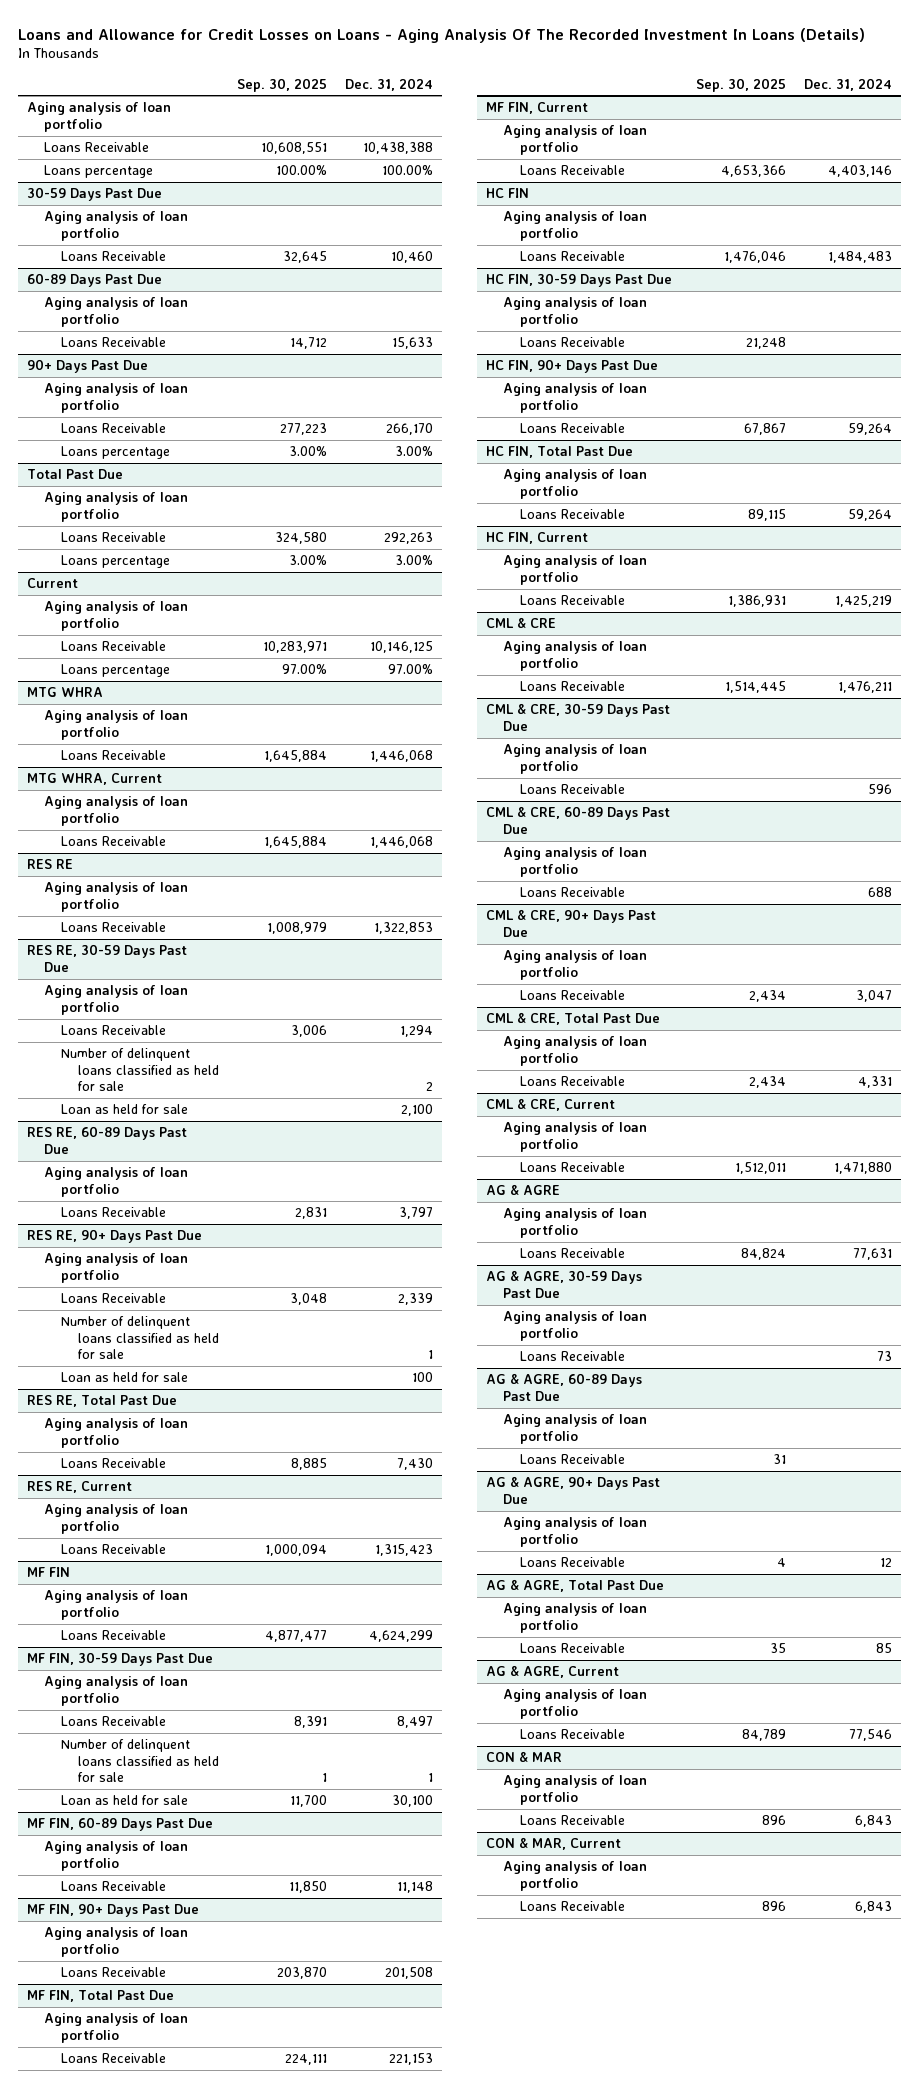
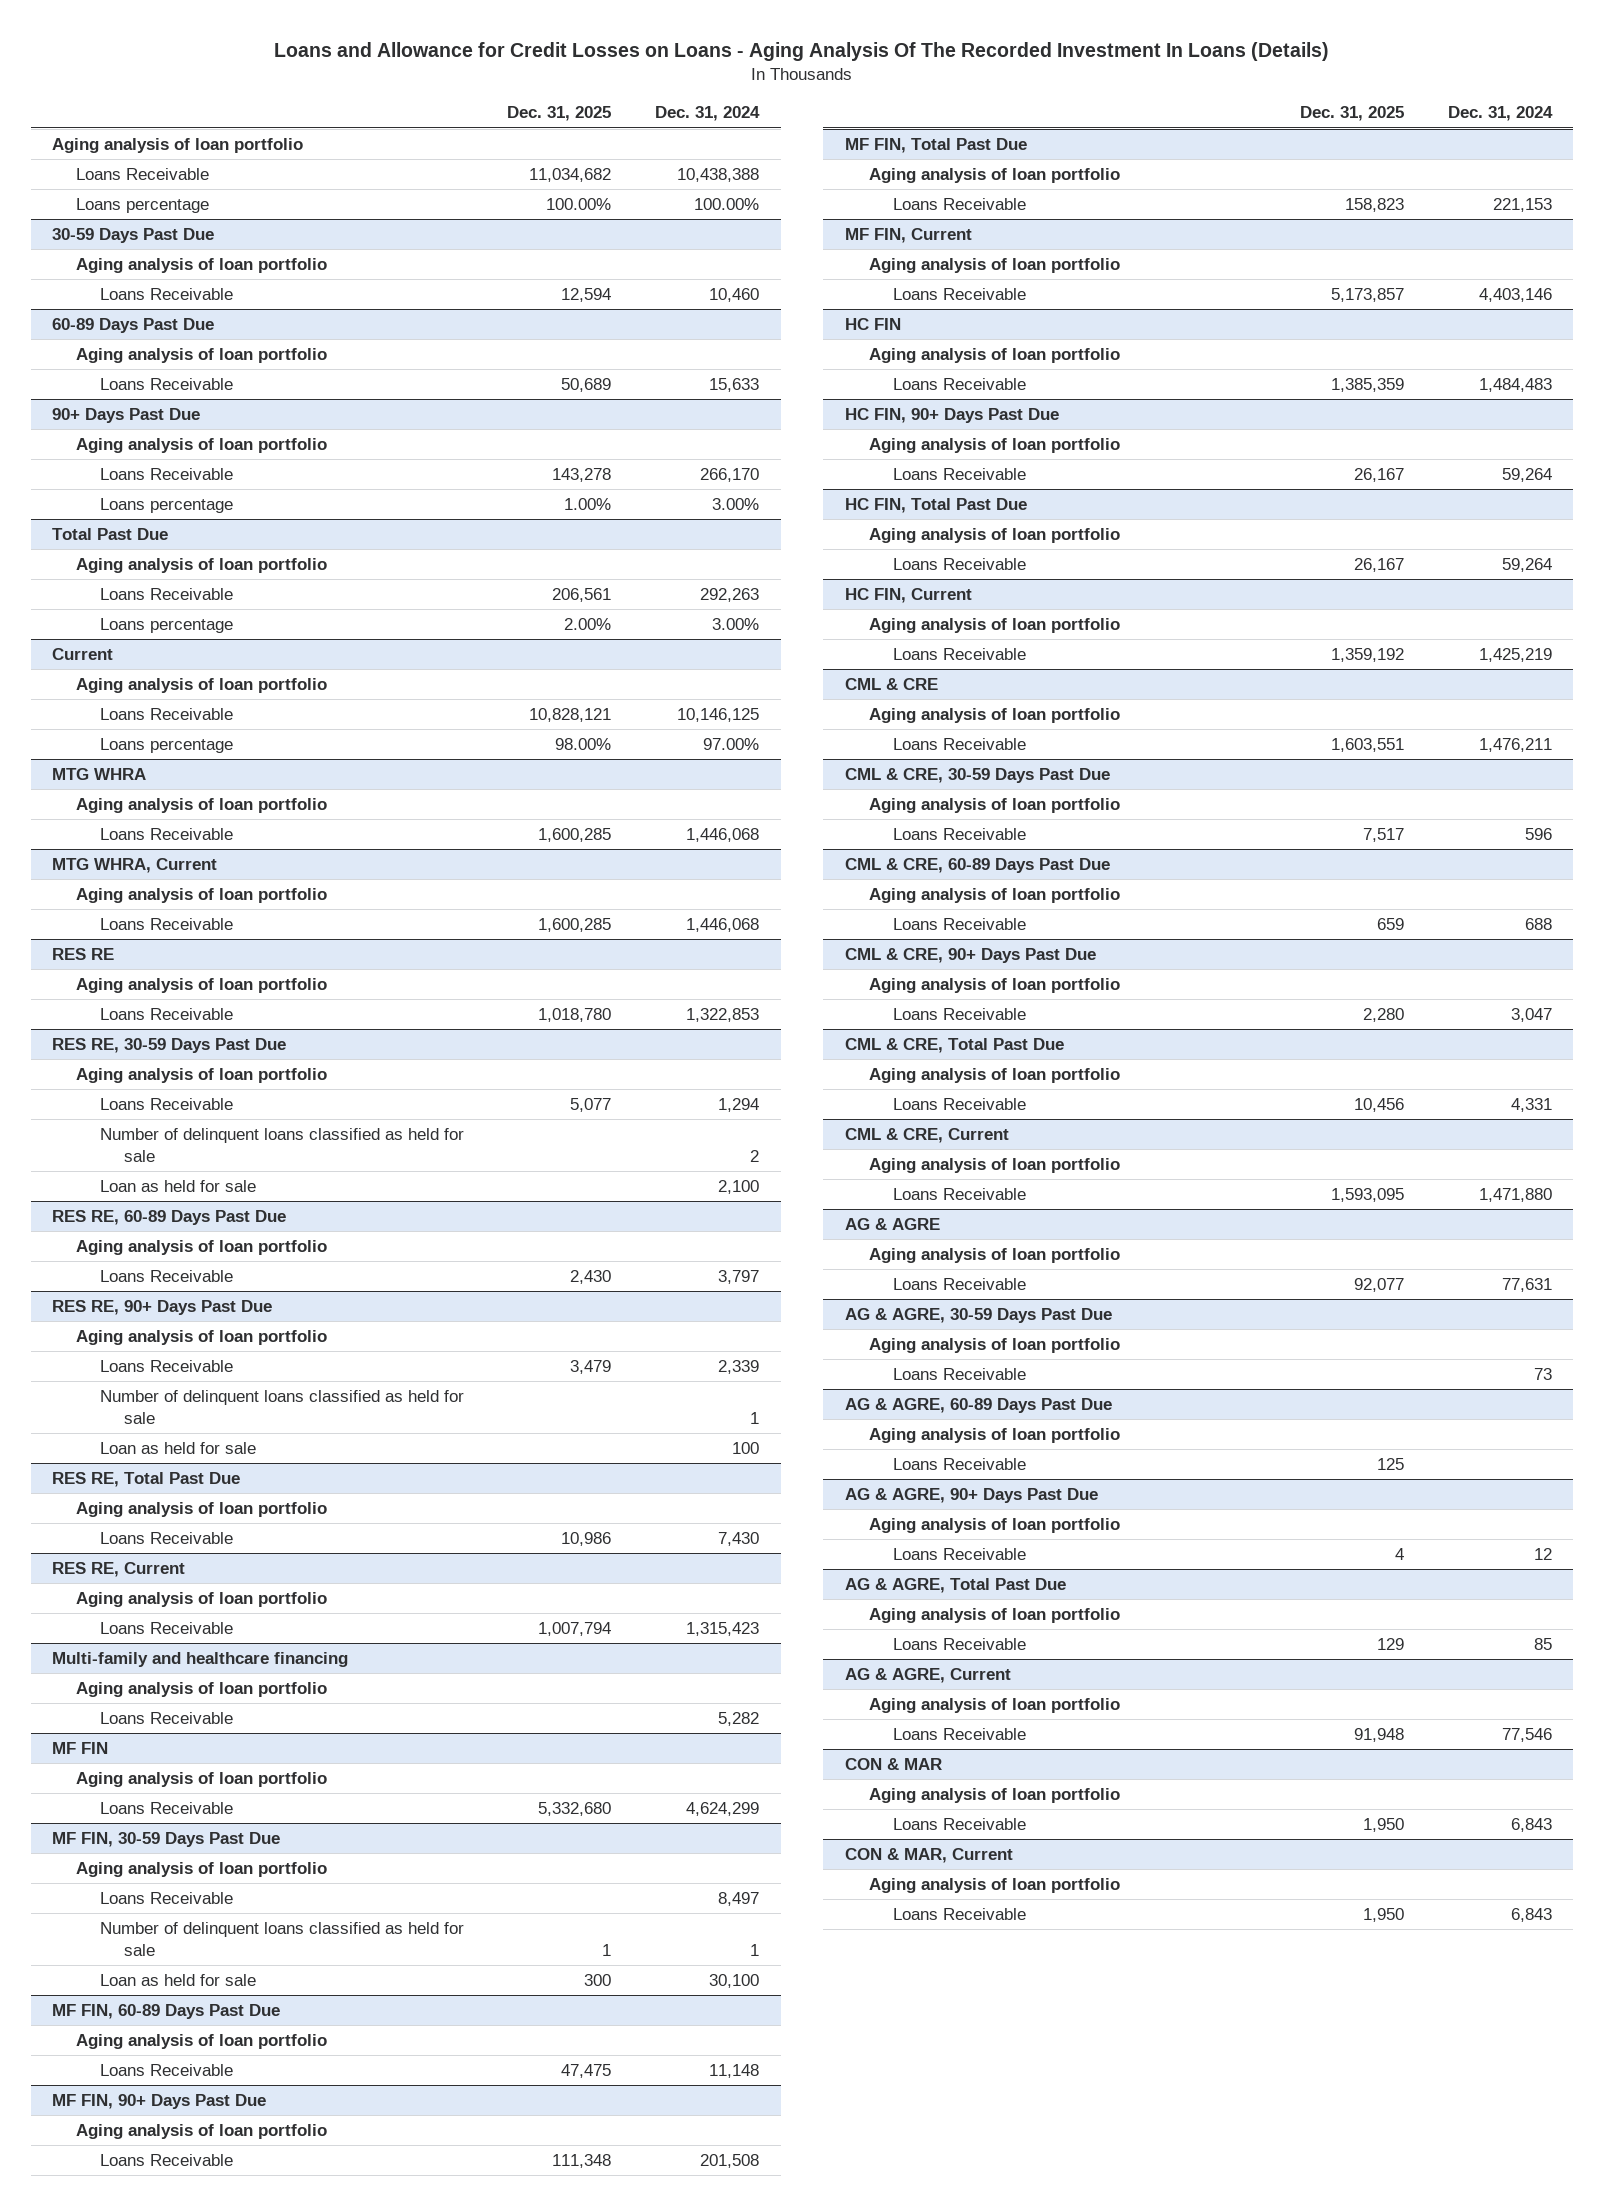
- | Sep. 30, 2025 | Dec. 31, 2024
+ | Dec. 31, 2025 | Dec. 31, 2024
+ Multi-family and healthcare financing
+ Aging analysis of loan portfolio
+ Loans Receivable | | 5,282
- HC FIN, 30-59 Days Past Due
- Aging analysis of loan portfolio
- Loans Receivable | 21,248 |

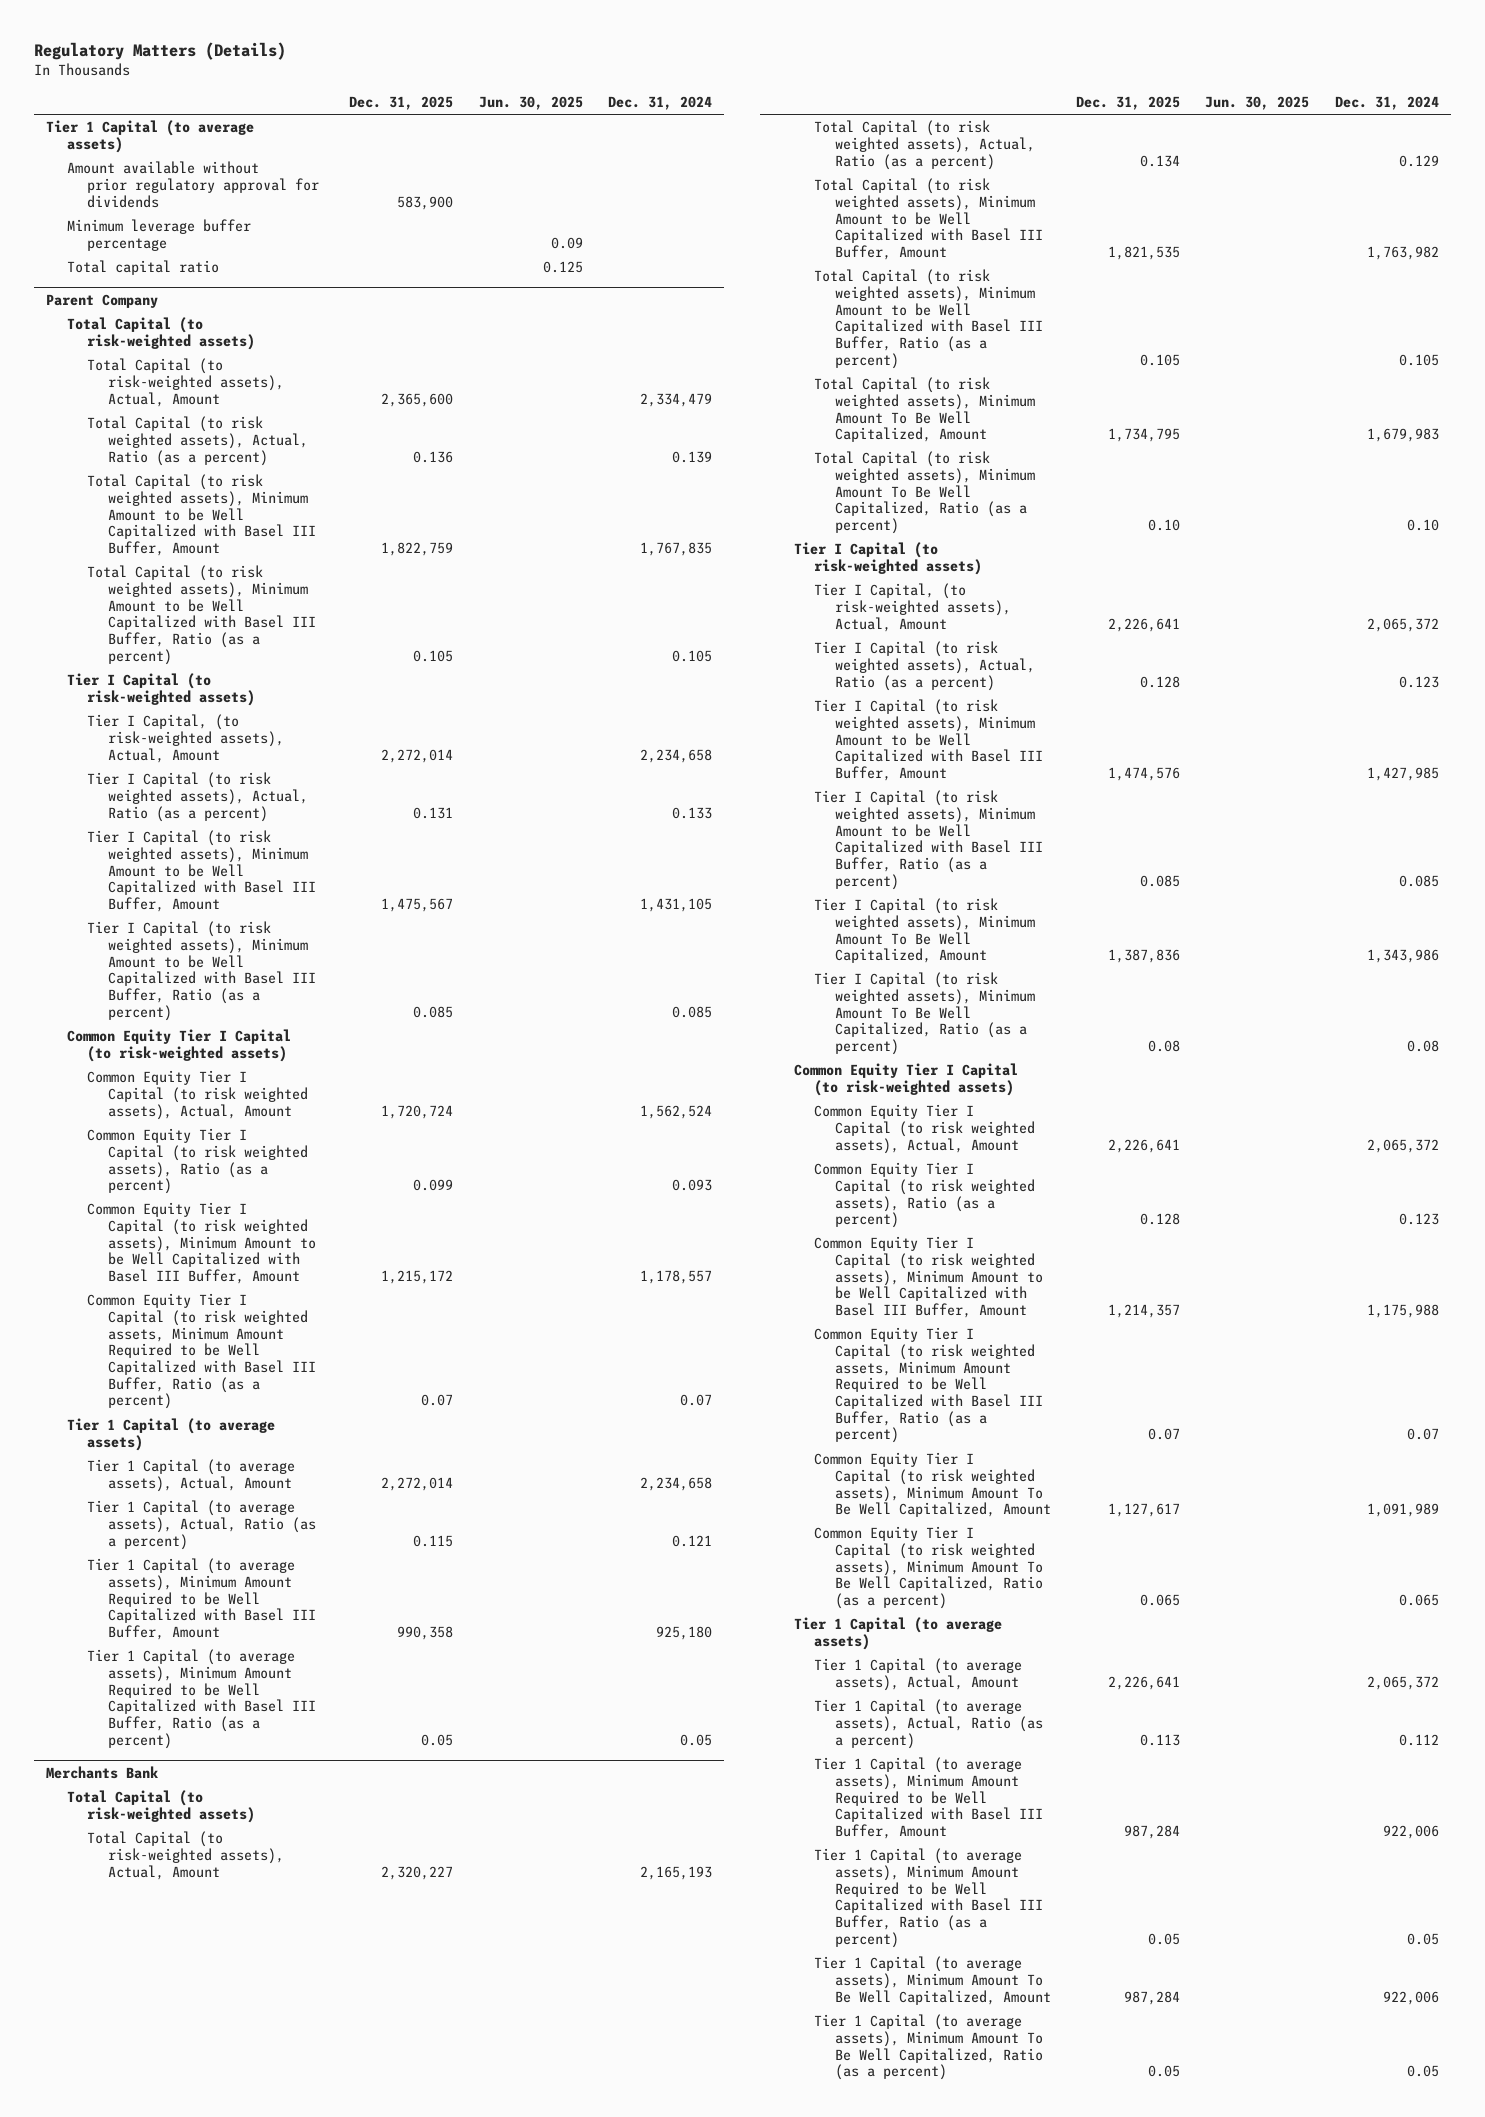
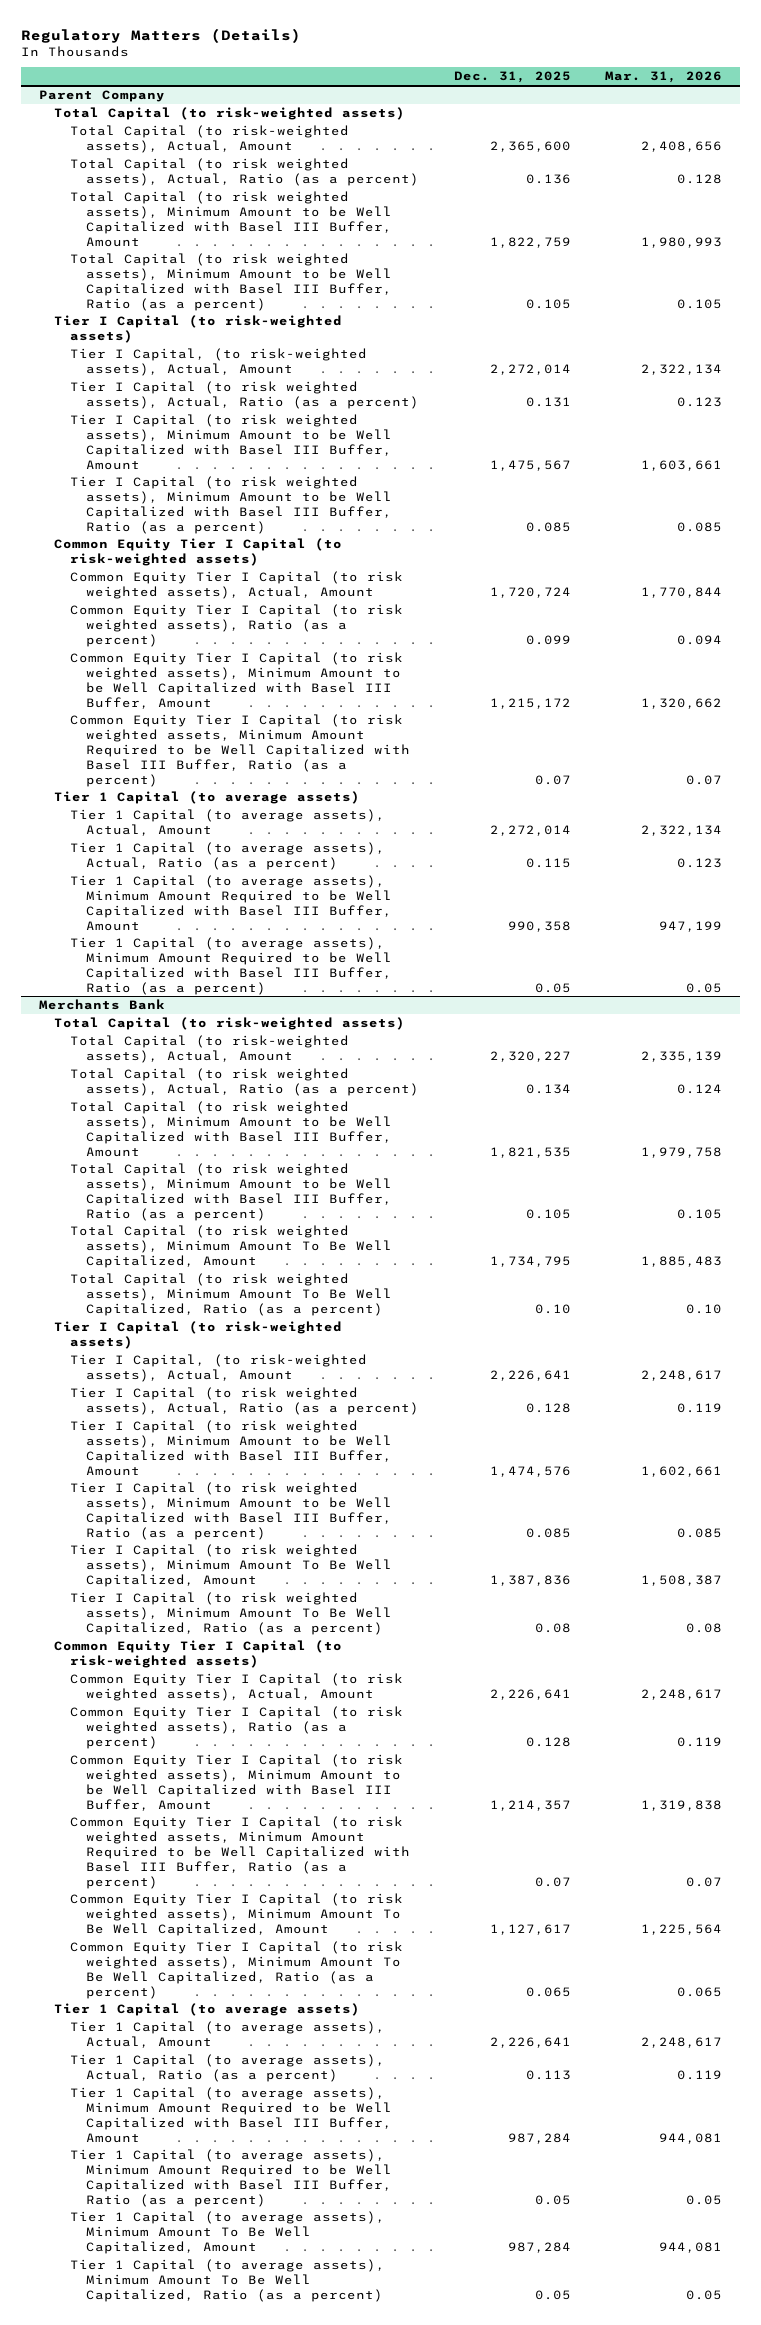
- | Dec. 31, 2025 | Jun. 30, 2025 | Dec. 31, 2024
+ | Dec. 31, 2025 | Mar. 31, 2026
- Tier 1 Capital (to average assets)
- Amount available without prior regulatory approval for dividends | 583,900 | |
- Minimum leverage buffer percentage | | 0.09 |
- Total capital ratio | | 0.125 |

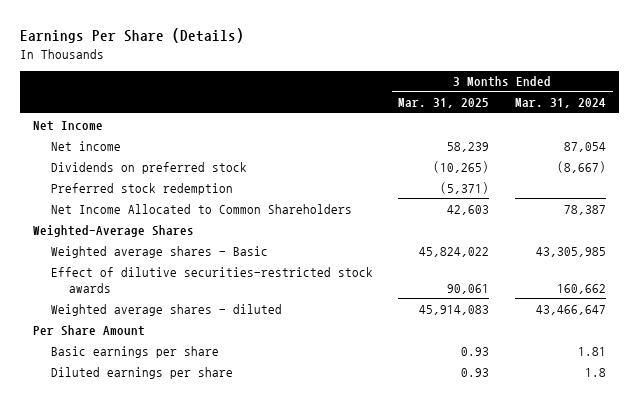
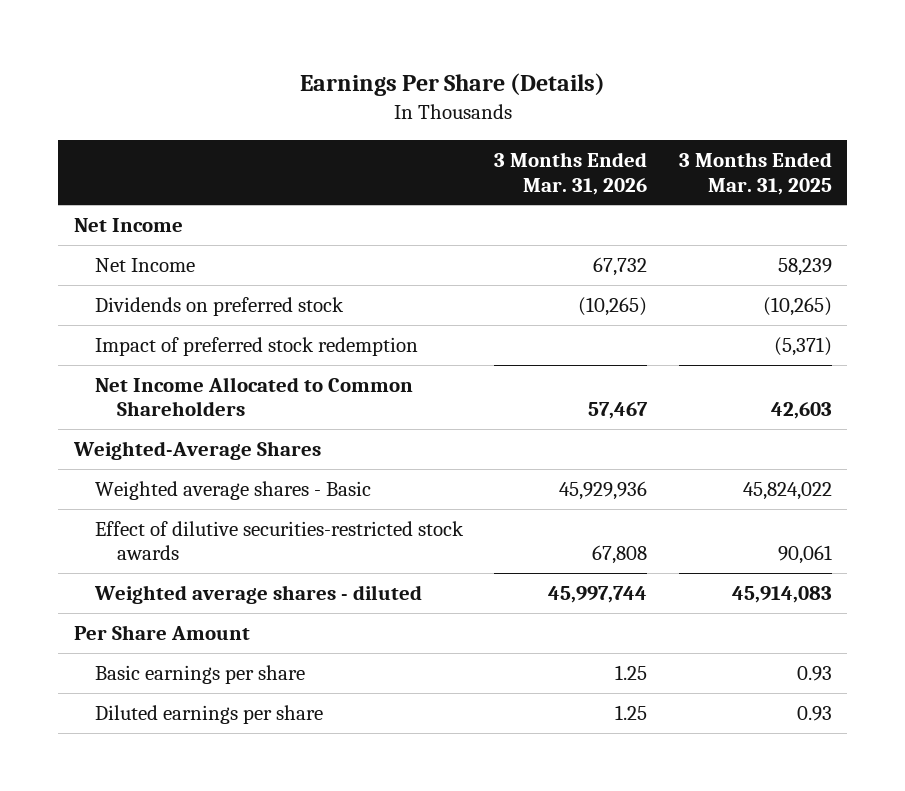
- | 3 Months Ended Mar. 31, 2025 | 3 Months Ended Mar. 31, 2024
+ | 3 Months Ended Mar. 31, 2026 | 3 Months Ended Mar. 31, 2025
- Net income | 58,239 | 87,054
+ Net Income | 67,732 | 58,239
- Preferred stock redemption | (5,371) |
+ Impact of preferred stock redemption | | (5,371)

